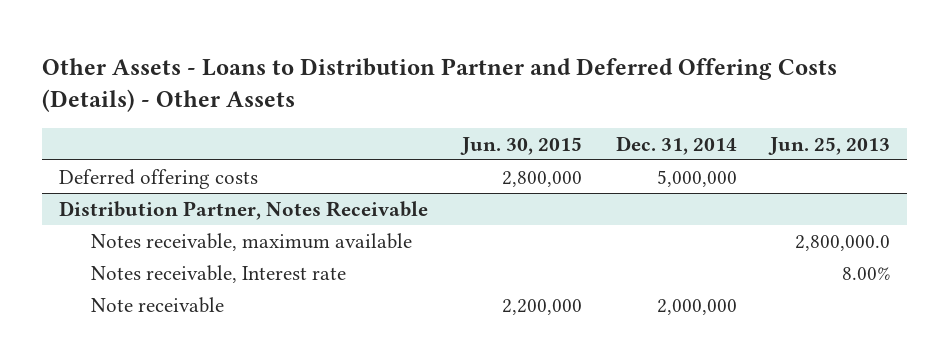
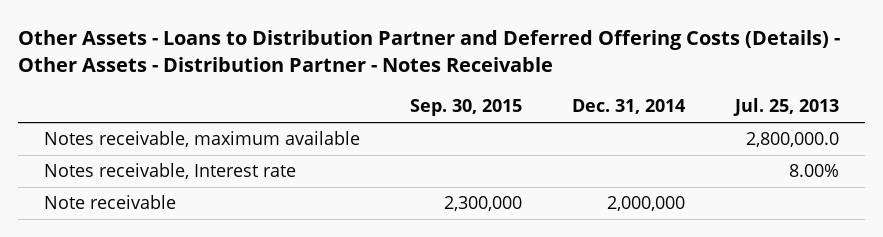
- Other Assets - Loans to Distribution Partner and Deferred Offering Costs (Details) - Other Assets
+ Other Assets - Loans to Distribution Partner and Deferred Offering Costs (Details) - Other Assets - Distribution Partner - Notes Receivable
- | Jun. 30, 2015 | Dec. 31, 2014 | Jun. 25, 2013
+ | Sep. 30, 2015 | Dec. 31, 2014 | Jul. 25, 2013
- Deferred offering costs | 2,800,000 | 5,000,000 |
- Distribution Partner, Notes Receivable
- Notes receivable, maximum available | | | 2,800,000.0
- Notes receivable, Interest rate | | | 8.00%
- Note receivable | 2,200,000 | 2,000,000 |
+ Notes receivable, maximum available | | | 2,800,000.0
+ Notes receivable, Interest rate | | | 8.00%
+ Note receivable | 2,300,000 | 2,000,000 |

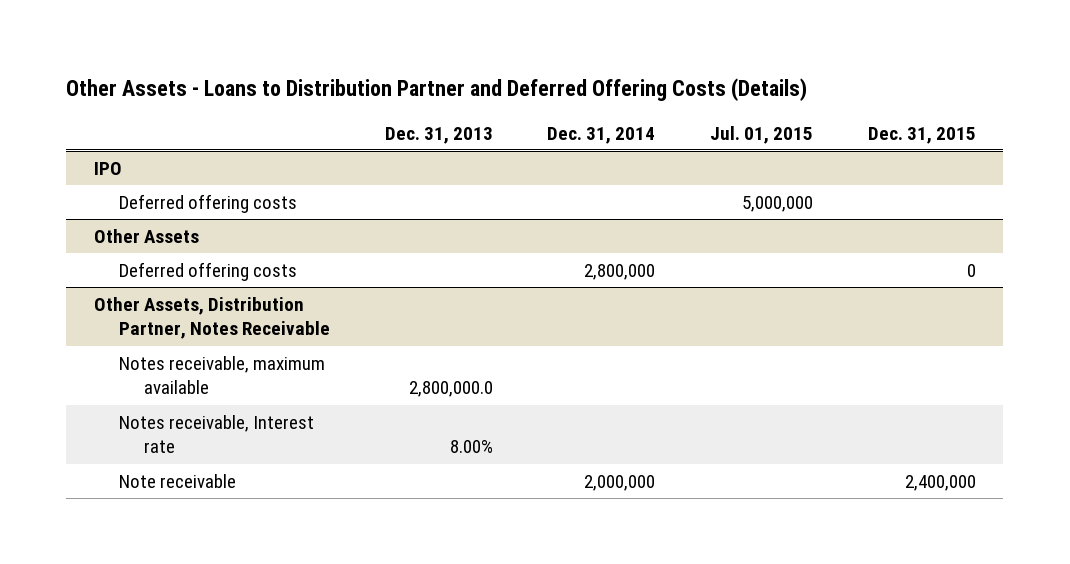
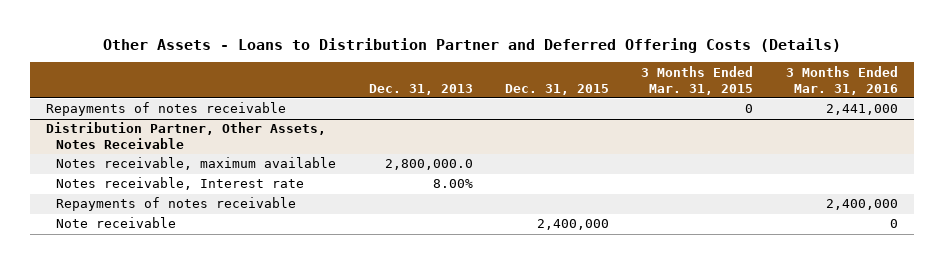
- | Dec. 31, 2013 | Dec. 31, 2014 | Jul. 01, 2015 | Dec. 31, 2015
+ | Dec. 31, 2013 | Dec. 31, 2015 | 3 Months Ended Mar. 31, 2015 | 3 Months Ended Mar. 31, 2016
- IPO
- Deferred offering costs | | | 5,000,000 |
- Other Assets
- Deferred offering costs | | 2,800,000 | | 0
- Other Assets, Distribution Partner, Notes Receivable
+ Repayments of notes receivable | | | 0 | 2,441,000
+ Distribution Partner, Other Assets, Notes Receivable
+ Repayments of notes receivable | | | | 2,400,000

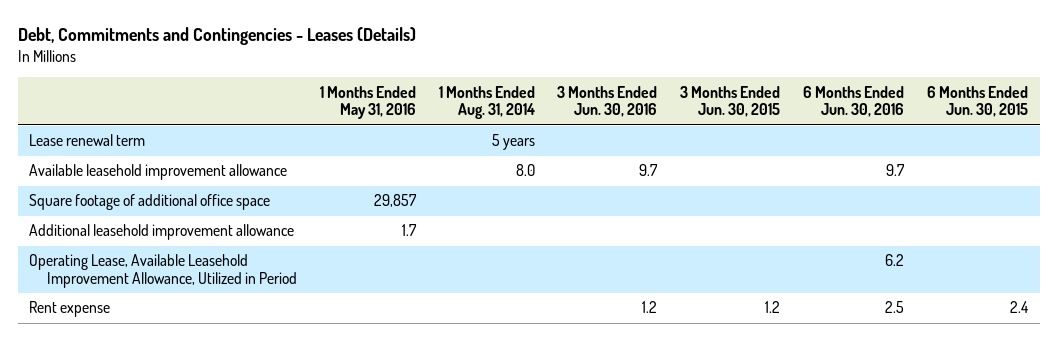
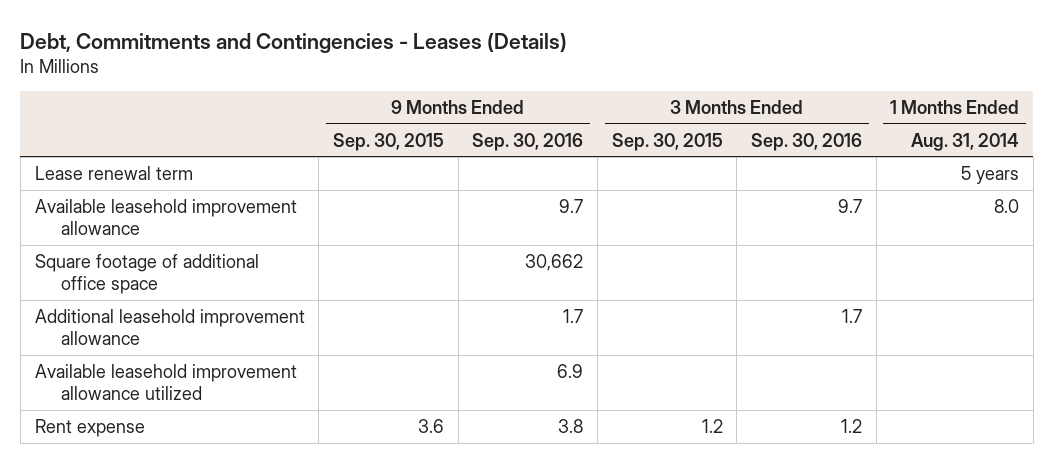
- | 1 Months Ended May 31, 2016 | 1 Months Ended Aug. 31, 2014 | 3 Months Ended Jun. 30, 2016 | 3 Months Ended Jun. 30, 2015 | 6 Months Ended Jun. 30, 2016 | 6 Months Ended Jun. 30, 2015
+ | 9 Months Ended Sep. 30, 2015 | 9 Months Ended Sep. 30, 2016 | 3 Months Ended Sep. 30, 2015 | 3 Months Ended Sep. 30, 2016 | 1 Months Ended Aug. 31, 2014
- Operating Lease, Available Leasehold Improvement Allowance, Utilized in Period | | | | | 6.2 |
+ Available leasehold improvement allowance utilized | | 6.9 | | |

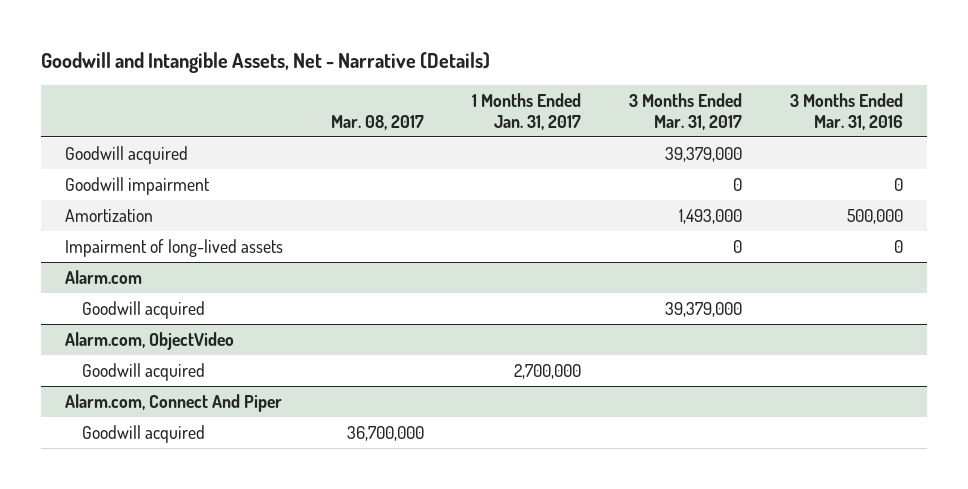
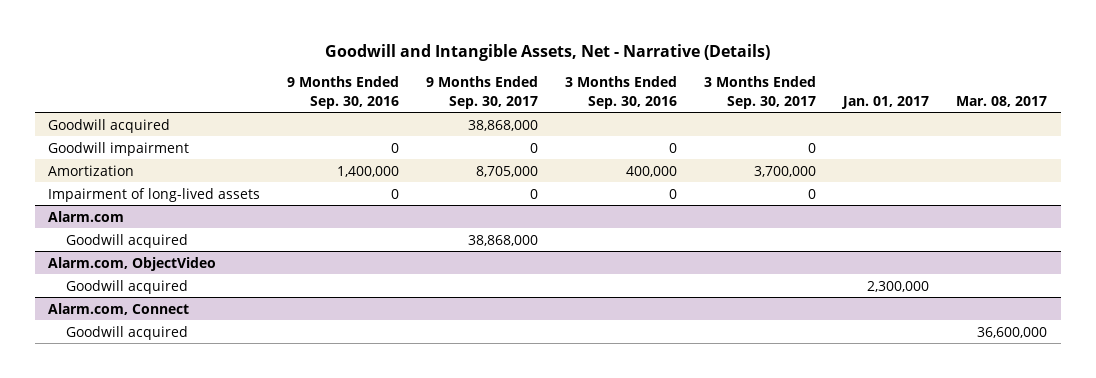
- | Mar. 08, 2017 | 1 Months Ended Jan. 31, 2017 | 3 Months Ended Mar. 31, 2017 | 3 Months Ended Mar. 31, 2016
+ | 9 Months Ended Sep. 30, 2016 | 9 Months Ended Sep. 30, 2017 | 3 Months Ended Sep. 30, 2016 | 3 Months Ended Sep. 30, 2017 | Jan. 01, 2017 | Mar. 08, 2017
- Alarm.com, Connect And Piper
- Goodwill acquired | 36,700,000 | | |
+ Alarm.com, Connect
+ Goodwill acquired | | | | | | 36,600,000

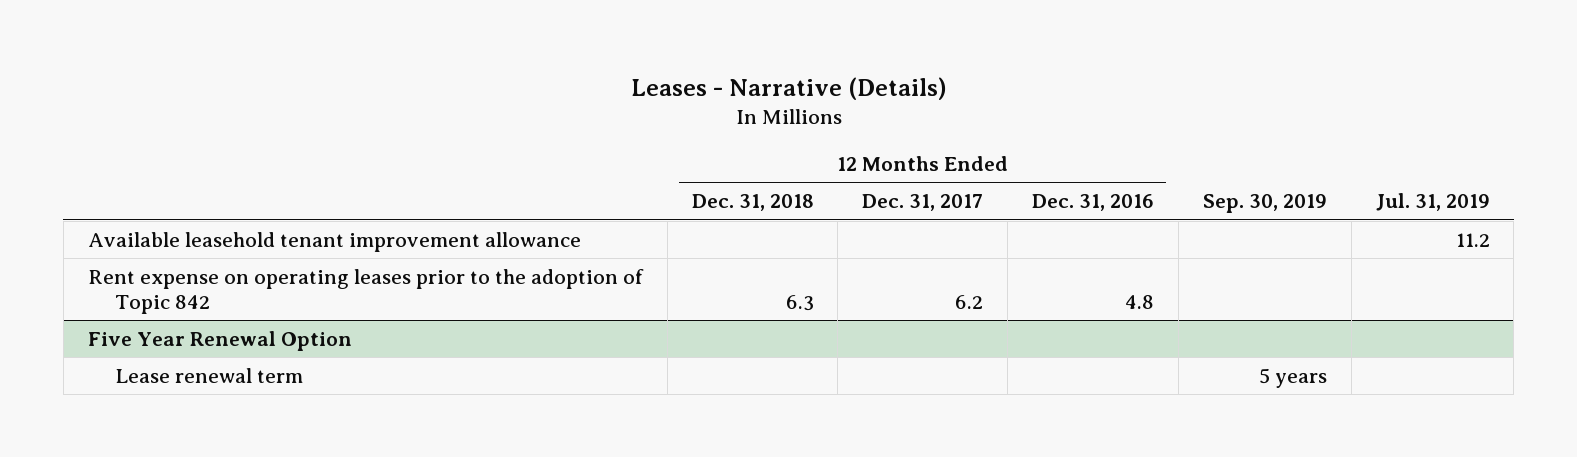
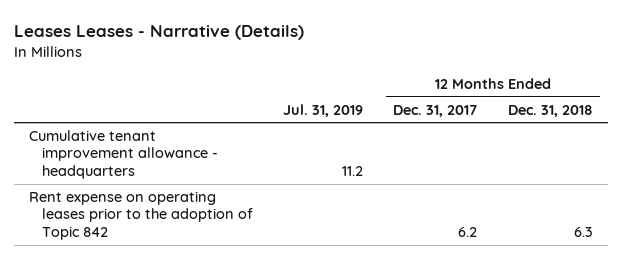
- Leases - Narrative (Details)
+ Leases Leases - Narrative (Details)
- | 12 Months Ended Dec. 31, 2018 | 12 Months Ended Dec. 31, 2017 | 12 Months Ended Dec. 31, 2016 | Sep. 30, 2019 | Jul. 31, 2019
+ | Jul. 31, 2019 | 12 Months Ended Dec. 31, 2017 | 12 Months Ended Dec. 31, 2018
- Available leasehold tenant improvement allowance | | | | | 11.2
+ Cumulative tenant improvement allowance - headquarters | 11.2 | |
- Five Year Renewal Option
- Lease renewal term | | | | 5 years |

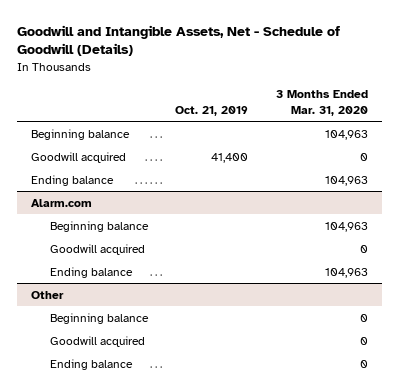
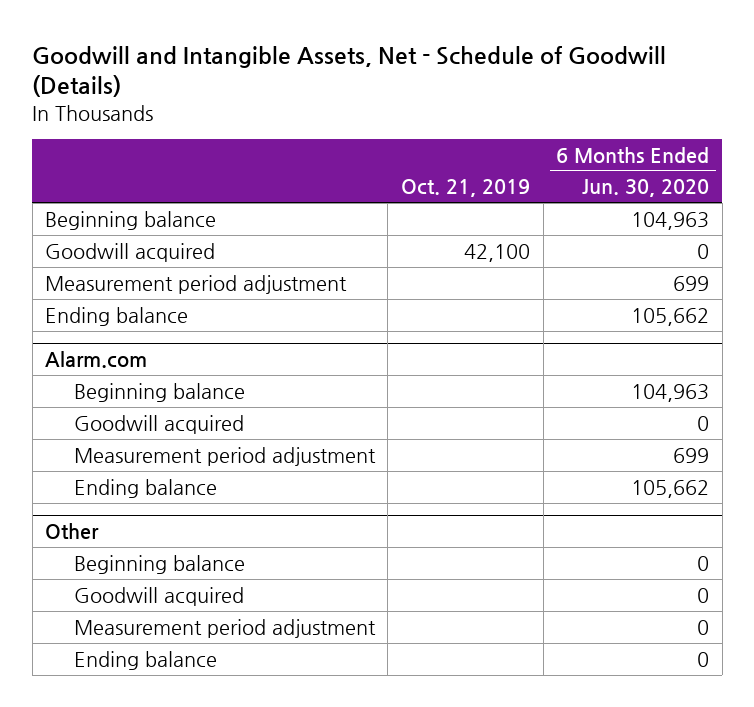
- | Oct. 21, 2019 | 3 Months Ended Mar. 31, 2020
+ | Oct. 21, 2019 | 6 Months Ended Jun. 30, 2020
- Goodwill acquired | 41,400 | 0
+ Goodwill acquired | 42,100 | 0
+ Measurement period adjustment | | 699
@ Alarm.com
+ Measurement period adjustment | | 699
@ Other
+ Measurement period adjustment | | 0

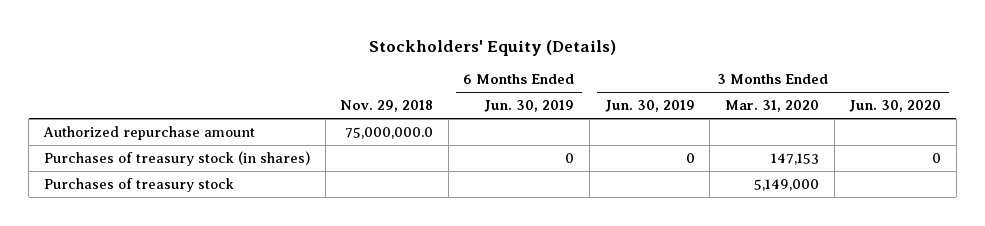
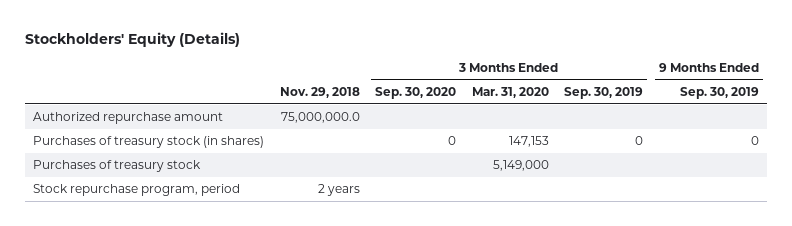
- | Nov. 29, 2018 | 6 Months Ended Jun. 30, 2019 | 3 Months Ended Jun. 30, 2019 | 3 Months Ended Mar. 31, 2020 | 3 Months Ended Jun. 30, 2020
+ | Nov. 29, 2018 | 3 Months Ended Sep. 30, 2020 | 3 Months Ended Mar. 31, 2020 | 3 Months Ended Sep. 30, 2019 | 9 Months Ended Sep. 30, 2019
+ Stock repurchase program, period | 2 years | | | |

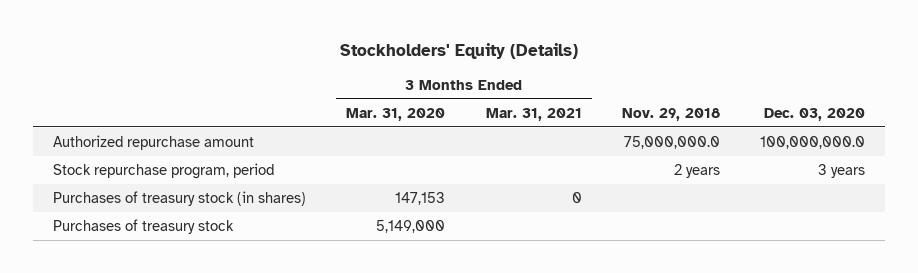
- | Nov. 29, 2018 | 3 Months Ended Sep. 30, 2020 | 3 Months Ended Mar. 31, 2020 | 3 Months Ended Sep. 30, 2019 | 9 Months Ended Sep. 30, 2019
+ | 3 Months Ended Mar. 31, 2020 | 3 Months Ended Mar. 31, 2021 | Nov. 29, 2018 | Dec. 03, 2020
moved up: Stock repurchase program, period | | | 2 years | 3 years

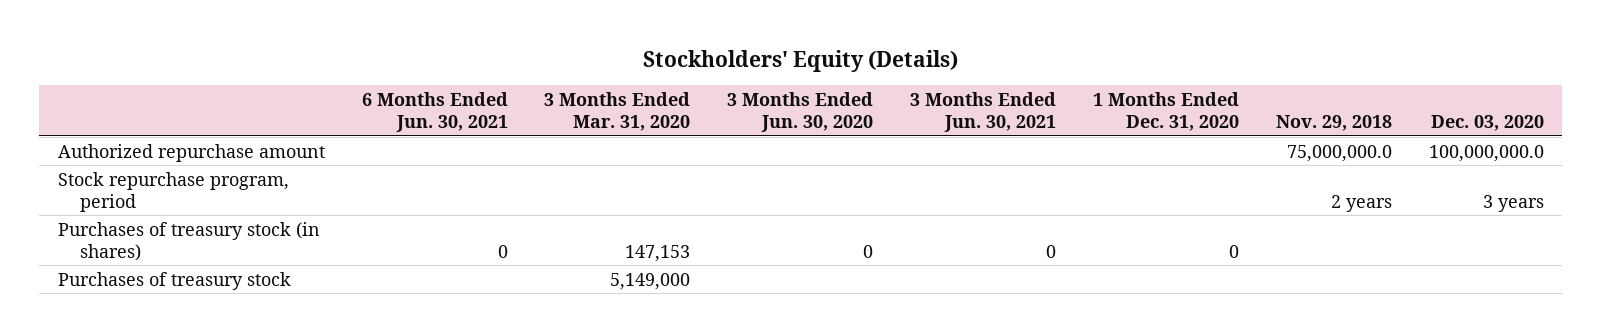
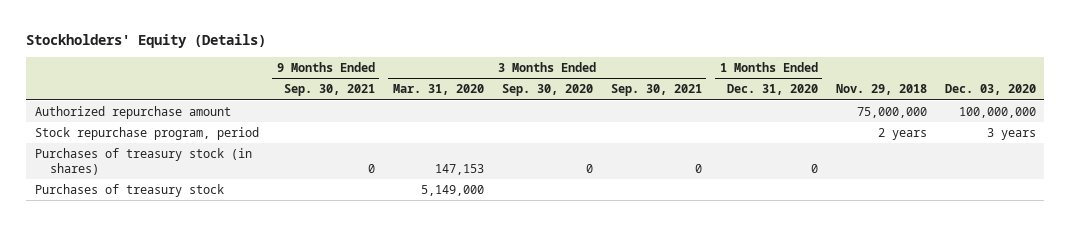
- | 6 Months Ended Jun. 30, 2021 | 3 Months Ended Mar. 31, 2020 | 3 Months Ended Jun. 30, 2020 | 3 Months Ended Jun. 30, 2021 | 1 Months Ended Dec. 31, 2020 | Nov. 29, 2018 | Dec. 03, 2020
+ | 9 Months Ended Sep. 30, 2021 | 3 Months Ended Mar. 31, 2020 | 3 Months Ended Sep. 30, 2020 | 3 Months Ended Sep. 30, 2021 | 1 Months Ended Dec. 31, 2020 | Nov. 29, 2018 | Dec. 03, 2020
- Authorized repurchase amount | | | | | | 75,000,000.0 | 100,000,000.0
+ Authorized repurchase amount | | | | | | 75,000,000 | 100,000,000

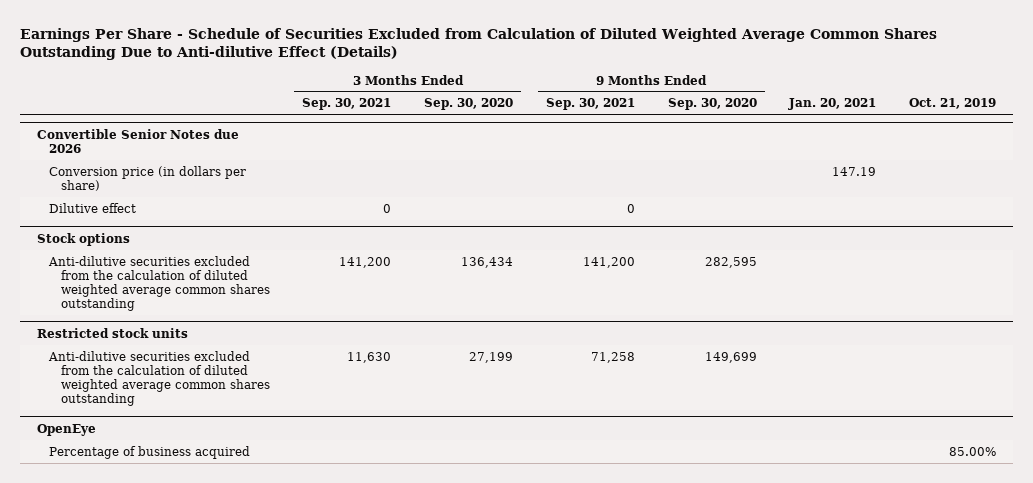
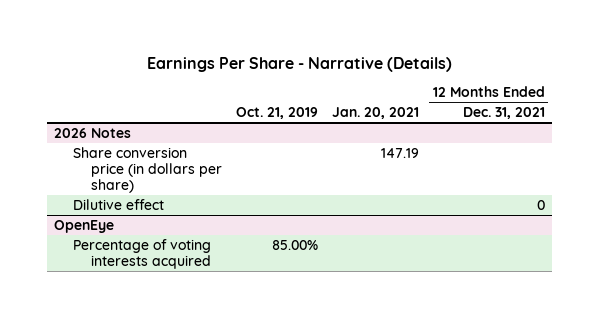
- Earnings Per Share - Schedule of Securities Excluded from Calculation of Diluted Weighted Average Common Shares Outstanding Due to Anti-dilutive Effect (Details)
+ Earnings Per Share - Narrative (Details)
- | 3 Months Ended Sep. 30, 2021 | 3 Months Ended Sep. 30, 2020 | 9 Months Ended Sep. 30, 2021 | 9 Months Ended Sep. 30, 2020 | Jan. 20, 2021 | Oct. 21, 2019
+ | Oct. 21, 2019 | Jan. 20, 2021 | 12 Months Ended Dec. 31, 2021
- Convertible Senior Notes due 2026
- Conversion price (in dollars per share) | | | | | 147.19 |
+ 2026 Notes
+ Share conversion price (in dollars per share) | | 147.19 |
- Stock options
- Anti-dilutive securities excluded from the calculation of diluted weighted average common shares outstanding | 141,200 | 136,434 | 141,200 | 282,595 | |
- Restricted stock units
- Anti-dilutive securities excluded from the calculation of diluted weighted average common shares outstanding | 11,630 | 27,199 | 71,258 | 149,699 | |
@ OpenEye
- Percentage of business acquired | | | | | | 85.00%
+ Percentage of voting interests acquired | 85.00% | |

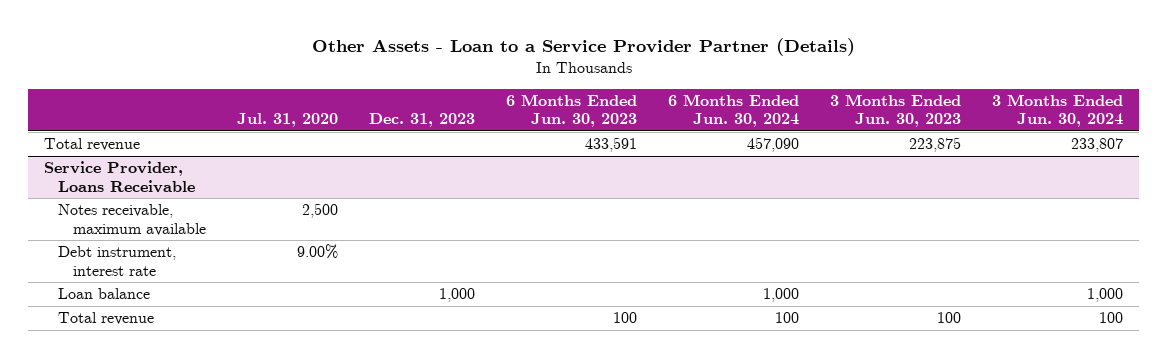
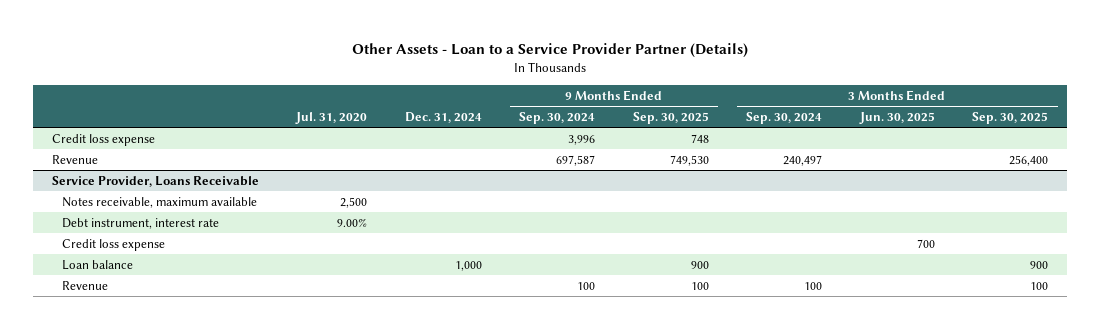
- | Jul. 31, 2020 | Dec. 31, 2023 | 6 Months Ended Jun. 30, 2023 | 6 Months Ended Jun. 30, 2024 | 3 Months Ended Jun. 30, 2023 | 3 Months Ended Jun. 30, 2024
+ | Jul. 31, 2020 | Dec. 31, 2024 | 9 Months Ended Sep. 30, 2024 | 9 Months Ended Sep. 30, 2025 | 3 Months Ended Sep. 30, 2024 | 3 Months Ended Jun. 30, 2025 | 3 Months Ended Sep. 30, 2025
- Total revenue | | | 433,591 | 457,090 | 223,875 | 233,807
+ Credit loss expense | | | 3,996 | 748 | | |
+ Revenue | | | 697,587 | 749,530 | 240,497 | | 256,400
@ Service Provider, Loans Receivable
+ Credit loss expense | | | | | | 700 |
- Total revenue | | | 100 | 100 | 100 | 100
+ Revenue | | | 100 | 100 | 100 | | 100

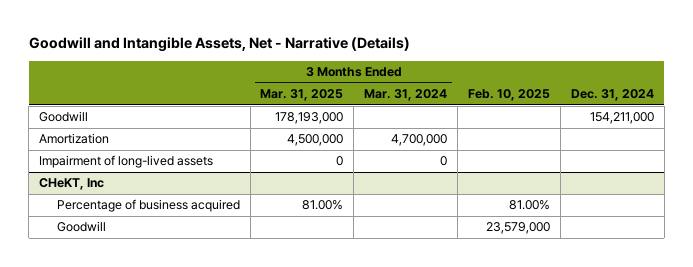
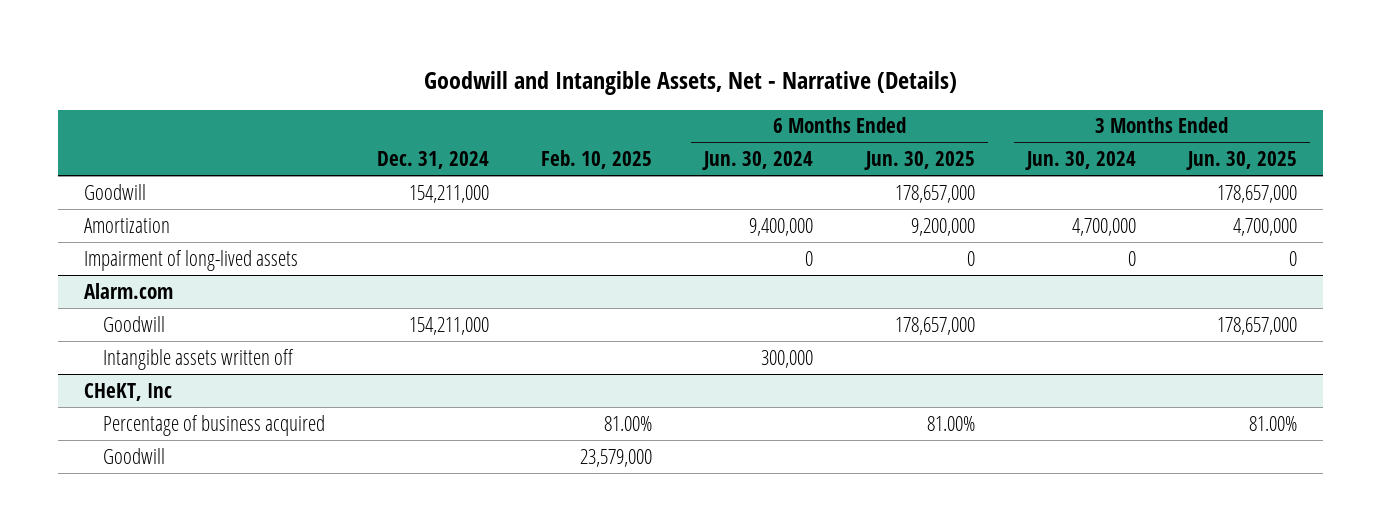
- | 3 Months Ended Mar. 31, 2025 | 3 Months Ended Mar. 31, 2024 | Feb. 10, 2025 | Dec. 31, 2024
+ | Dec. 31, 2024 | Feb. 10, 2025 | 6 Months Ended Jun. 30, 2024 | 6 Months Ended Jun. 30, 2025 | 3 Months Ended Jun. 30, 2024 | 3 Months Ended Jun. 30, 2025
+ Alarm.com
+ Goodwill | 154,211,000 | | | 178,657,000 | | 178,657,000
+ Intangible assets written off | | | 300,000 | | |

